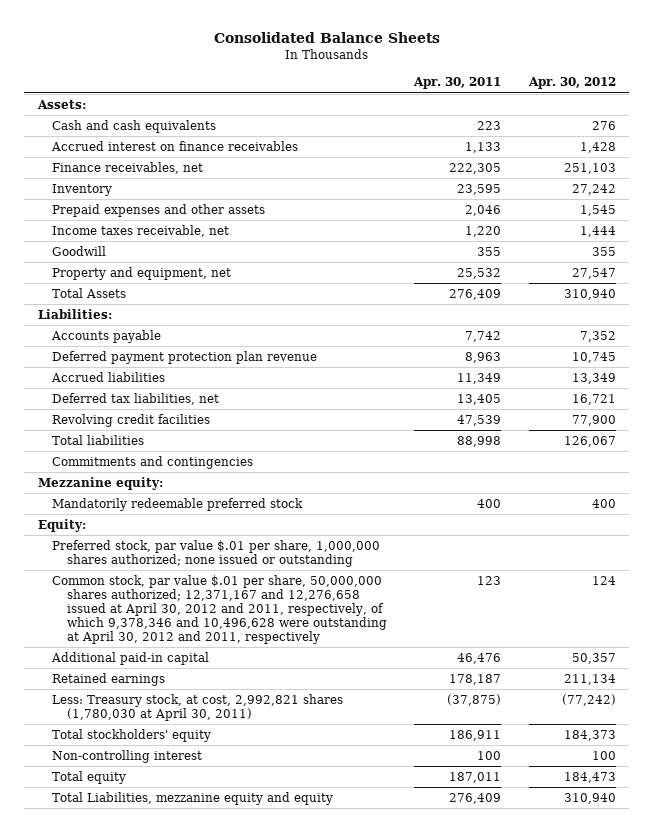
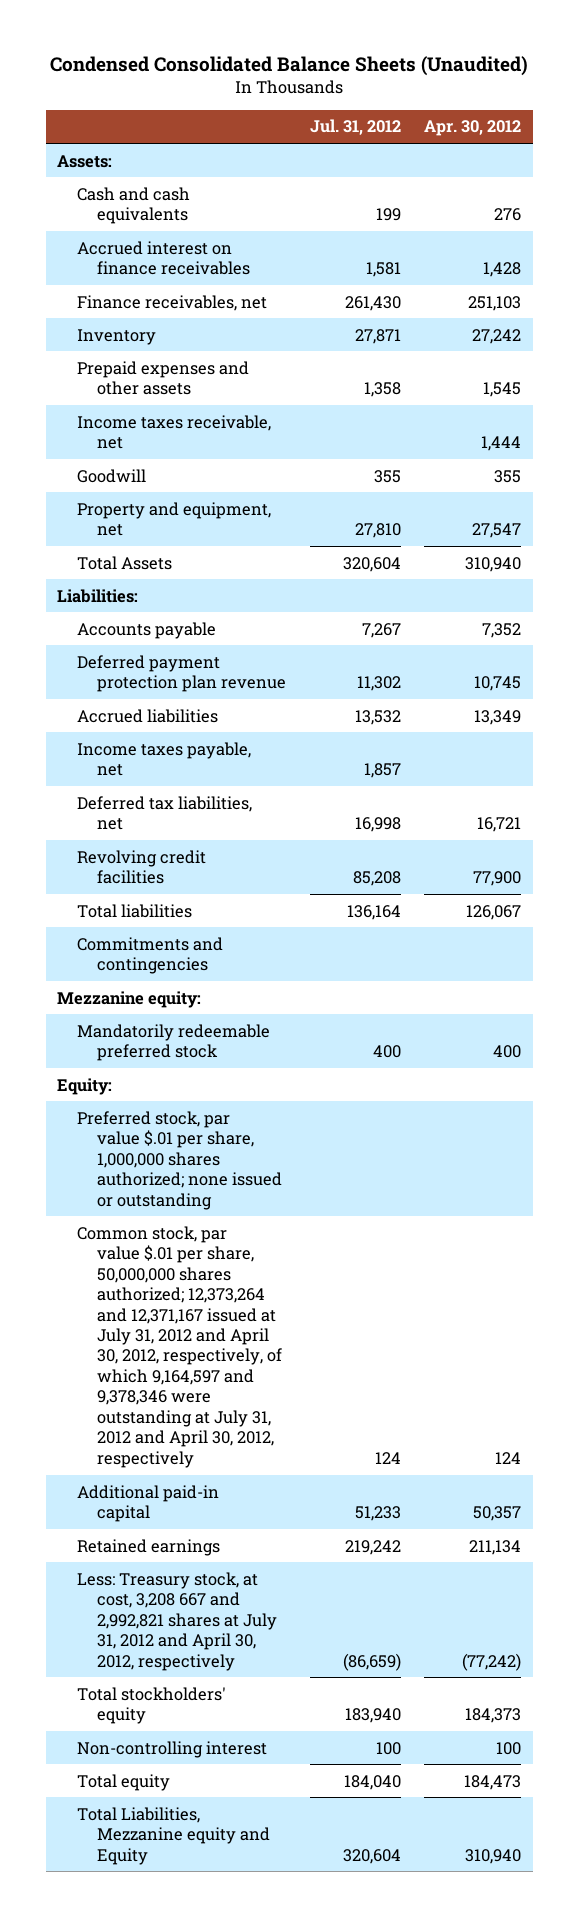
- Consolidated Balance Sheets
+ Condensed Consolidated Balance Sheets (Unaudited)
- | Apr. 30, 2011 | Apr. 30, 2012
+ | Jul. 31, 2012 | Apr. 30, 2012
+ Income taxes payable, net | 1,857 |
- Common stock, par value $.01 per share, 50,000,000 shares authorized; 12,371,167 and 12,276,658 issued at April 30, 2012 and 2011, respectively, of which 9,378,346 and 10,496,628 were outstanding at April 30, 2012 and 2011, respectively | 123 | 124
+ Common stock, par value $.01 per share, 50,000,000 shares authorized; 12,373,264 and 12,371,167 issued at July 31, 2012 and April 30, 2012, respectively, of which 9,164,597 and 9,378,346 were outstanding at July 31, 2012 and April 30, 2012, respectively | 124 | 124
- Less: Treasury stock, at cost, 2,992,821 shares (1,780,030 at April 30, 2011) | (37,875) | (77,242)
+ Less: Treasury stock, at cost, 3,208 667 and 2,992,821 shares at July 31, 2012 and April 30, 2012, respectively | (86,659) | (77,242)
- Total Liabilities, mezzanine equity and equity | 276,409 | 310,940
+ Total Liabilities, Mezzanine equity and Equity | 320,604 | 310,940

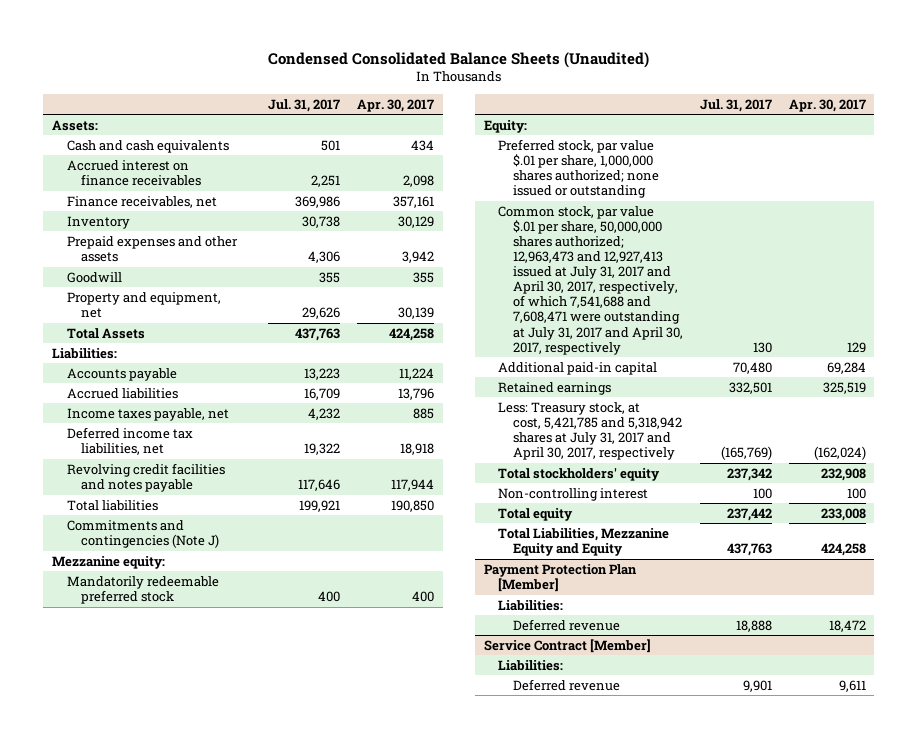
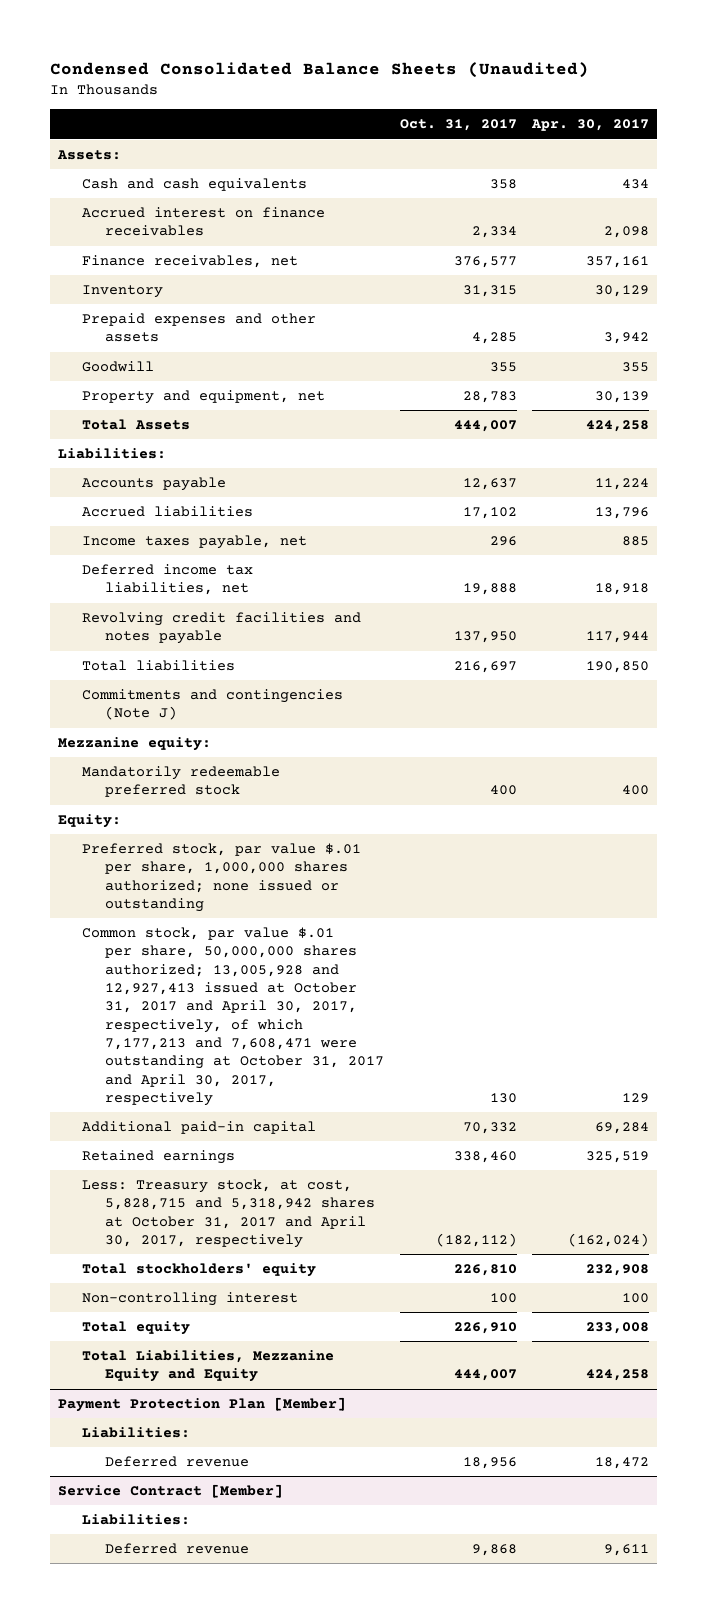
- | Jul. 31, 2017 | Apr. 30, 2017
+ | Oct. 31, 2017 | Apr. 30, 2017
- Common stock, par value $.01 per share, 50,000,000 shares authorized; 12,963,473 and 12,927,413 issued at July 31, 2017 and April 30, 2017, respectively, of which 7,541,688 and 7,608,471 were outstanding at July 31, 2017 and April 30, 2017, respectively | 130 | 129
+ Common stock, par value $.01 per share, 50,000,000 shares authorized; 13,005,928 and 12,927,413 issued at October 31, 2017 and April 30, 2017, respectively, of which 7,177,213 and 7,608,471 were outstanding at October 31, 2017 and April 30, 2017, respectively | 130 | 129
- Less: Treasury stock, at cost, 5,421,785 and 5,318,942 shares at July 31, 2017 and April 30, 2017, respectively | (165,769) | (162,024)
+ Less: Treasury stock, at cost, 5,828,715 and 5,318,942 shares at October 31, 2017 and April 30, 2017, respectively | (182,112) | (162,024)

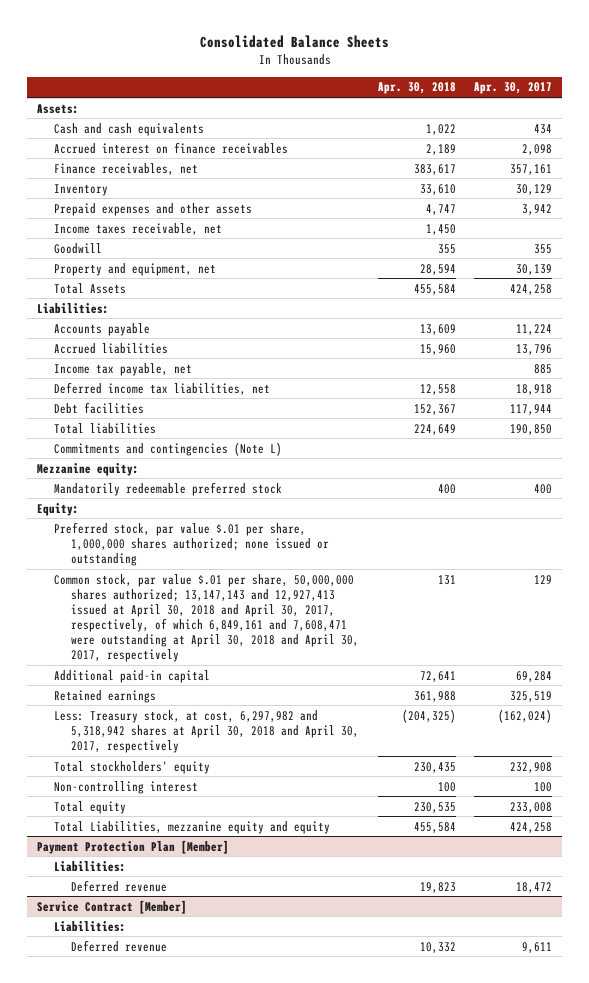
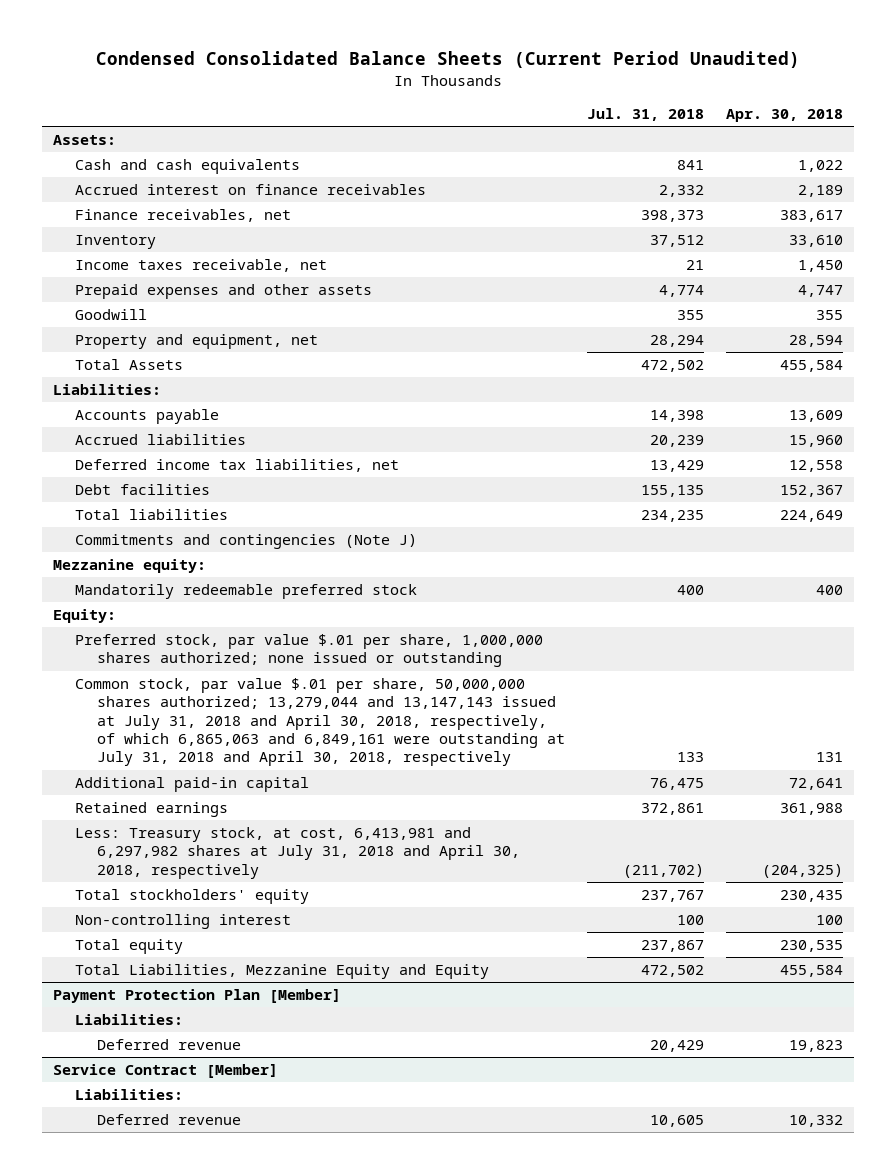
- Consolidated Balance Sheets
+ Condensed Consolidated Balance Sheets (Current Period Unaudited)
- | Apr. 30, 2018 | Apr. 30, 2017
+ | Jul. 31, 2018 | Apr. 30, 2018
moved down: Prepaid expenses and other assets | 4,774 | 4,747
- Income tax payable, net | | 885
- Commitments and contingencies (Note L)
+ Commitments and contingencies (Note J)
- Common stock, par value $.01 per share, 50,000,000 shares authorized; 13,147,143 and 12,927,413 issued at April 30, 2018 and April 30, 2017, respectively, of which 6,849,161 and 7,608,471 were outstanding at April 30, 2018 and April 30, 2017, respectively | 131 | 129
+ Common stock, par value $.01 per share, 50,000,000 shares authorized; 13,279,044 and 13,147,143 issued at July 31, 2018 and April 30, 2018, respectively, of which 6,865,063 and 6,849,161 were outstanding at July 31, 2018 and April 30, 2018, respectively | 133 | 131
- Less: Treasury stock, at cost, 6,297,982 and 5,318,942 shares at April 30, 2018 and April 30, 2017, respectively | (204,325) | (162,024)
+ Less: Treasury stock, at cost, 6,413,981 and 6,297,982 shares at July 31, 2018 and April 30, 2018, respectively | (211,702) | (204,325)
- Total Liabilities, mezzanine equity and equity | 455,584 | 424,258
+ Total Liabilities, Mezzanine Equity and Equity | 472,502 | 455,584

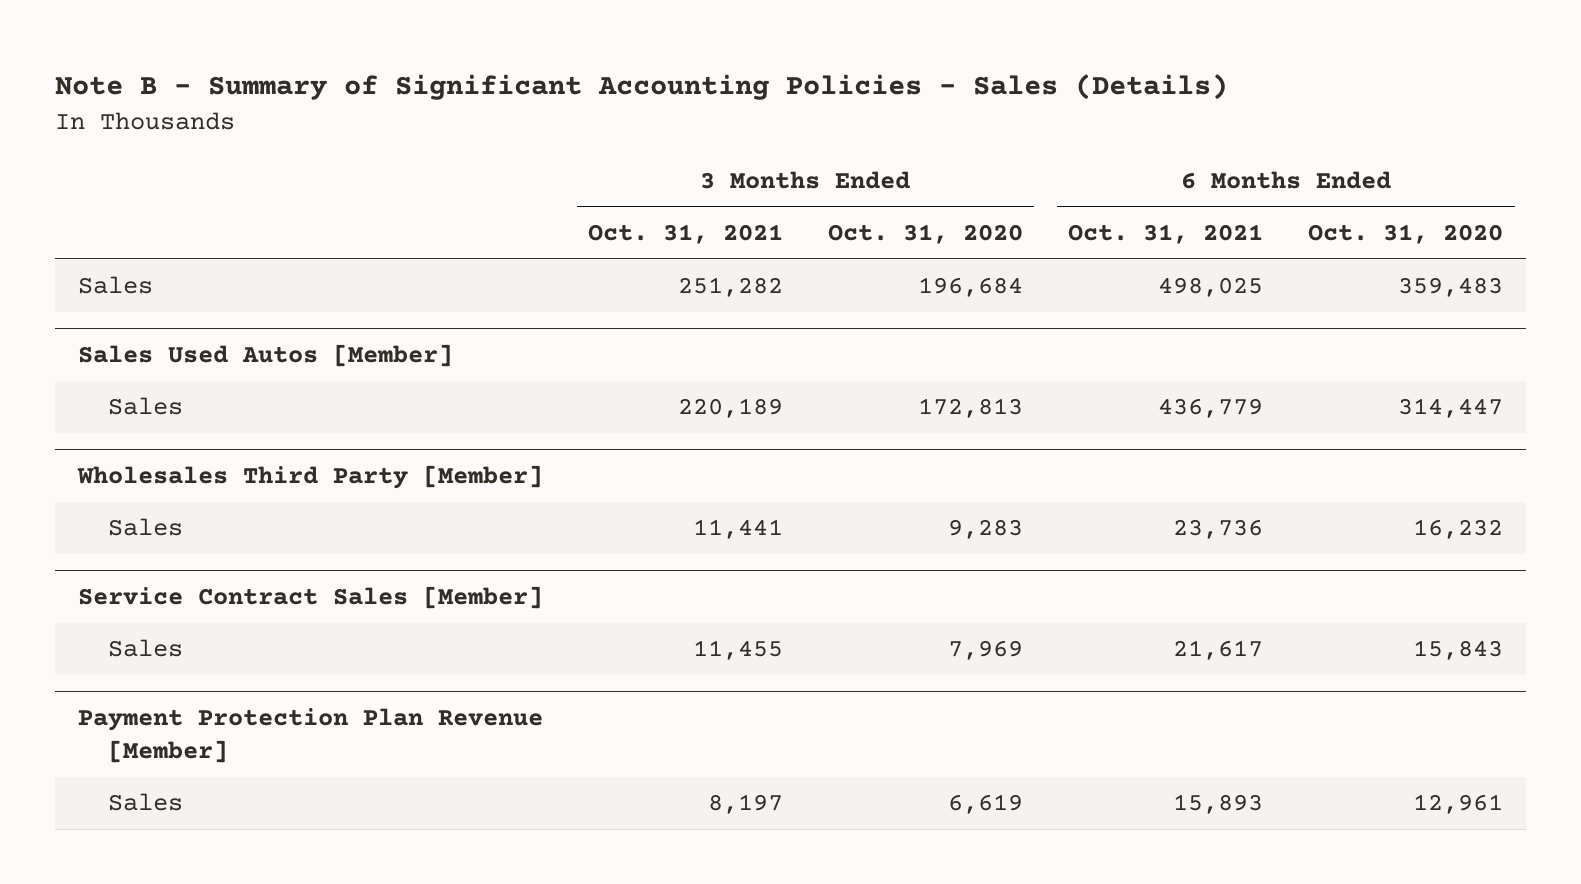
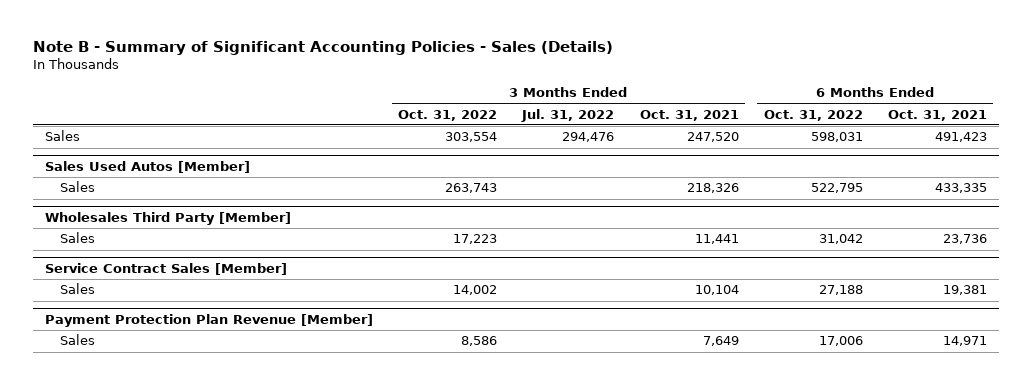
- | 3 Months Ended Oct. 31, 2021 | 3 Months Ended Oct. 31, 2020 | 6 Months Ended Oct. 31, 2021 | 6 Months Ended Oct. 31, 2020
+ | 3 Months Ended Oct. 31, 2022 | 3 Months Ended Jul. 31, 2022 | 3 Months Ended Oct. 31, 2021 | 6 Months Ended Oct. 31, 2022 | 6 Months Ended Oct. 31, 2021
- Sales | 251,282 | 196,684 | 498,025 | 359,483
+ Sales | 303,554 | 294,476 | 247,520 | 598,031 | 491,423
@ Sales Used Autos [Member]
- Sales | 220,189 | 172,813 | 436,779 | 314,447
+ Sales | 263,743 | | 218,326 | 522,795 | 433,335
@ Service Contract Sales [Member]
- Sales | 11,455 | 7,969 | 21,617 | 15,843
+ Sales | 14,002 | | 10,104 | 27,188 | 19,381
@ Payment Protection Plan Revenue [Member]
- Sales | 8,197 | 6,619 | 15,893 | 12,961
+ Sales | 8,586 | | 7,649 | 17,006 | 14,971

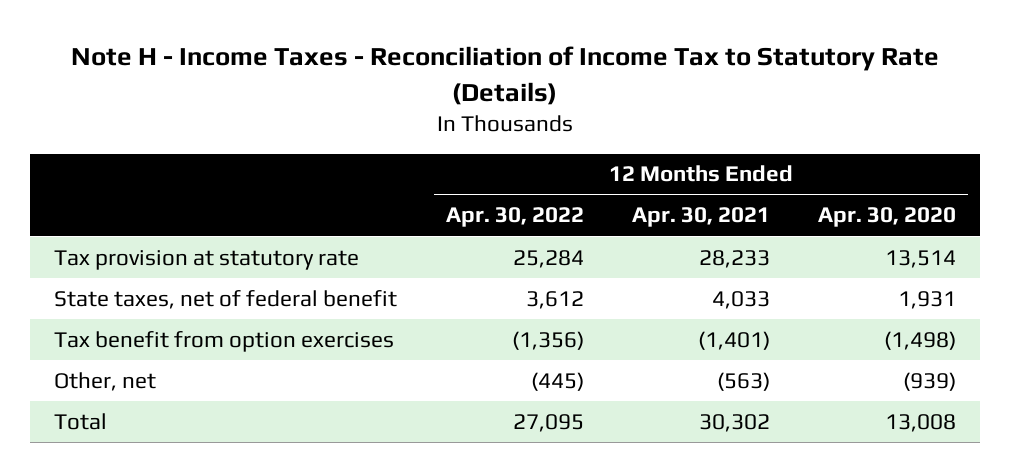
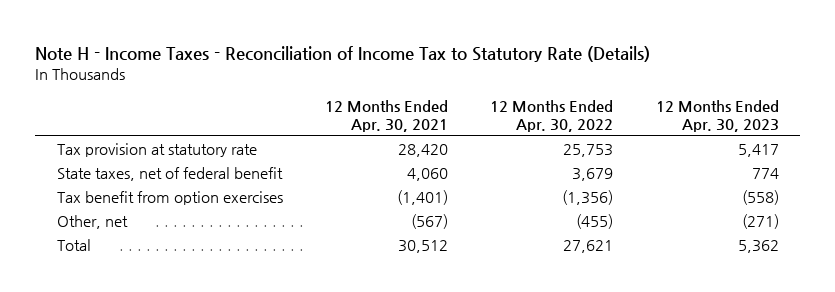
- | 12 Months Ended Apr. 30, 2022 | 12 Months Ended Apr. 30, 2021 | 12 Months Ended Apr. 30, 2020
+ | 12 Months Ended Apr. 30, 2021 | 12 Months Ended Apr. 30, 2022 | 12 Months Ended Apr. 30, 2023
- Tax provision at statutory rate | 25,284 | 28,233 | 13,514
- State taxes, net of federal benefit | 3,612 | 4,033 | 1,931
+ Tax provision at statutory rate | 28,420 | 25,753 | 5,417
+ State taxes, net of federal benefit | 4,060 | 3,679 | 774
- Other, net | (445) | (563) | (939)
- Total | 27,095 | 30,302 | 13,008
+ Other, net | (567) | (455) | (271)
+ Total | 30,512 | 27,621 | 5,362

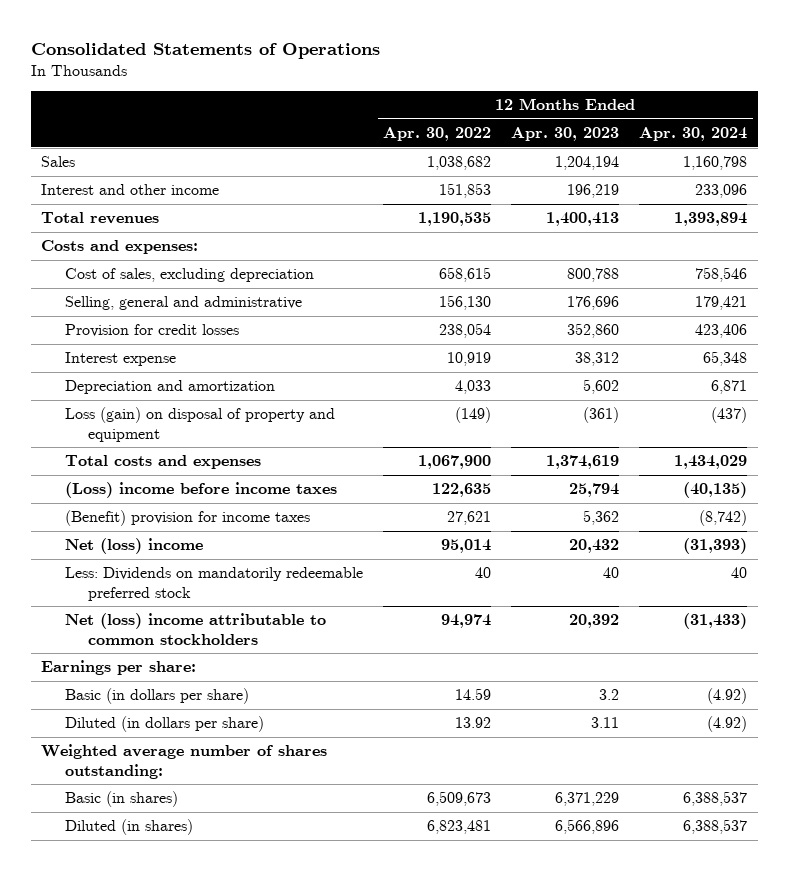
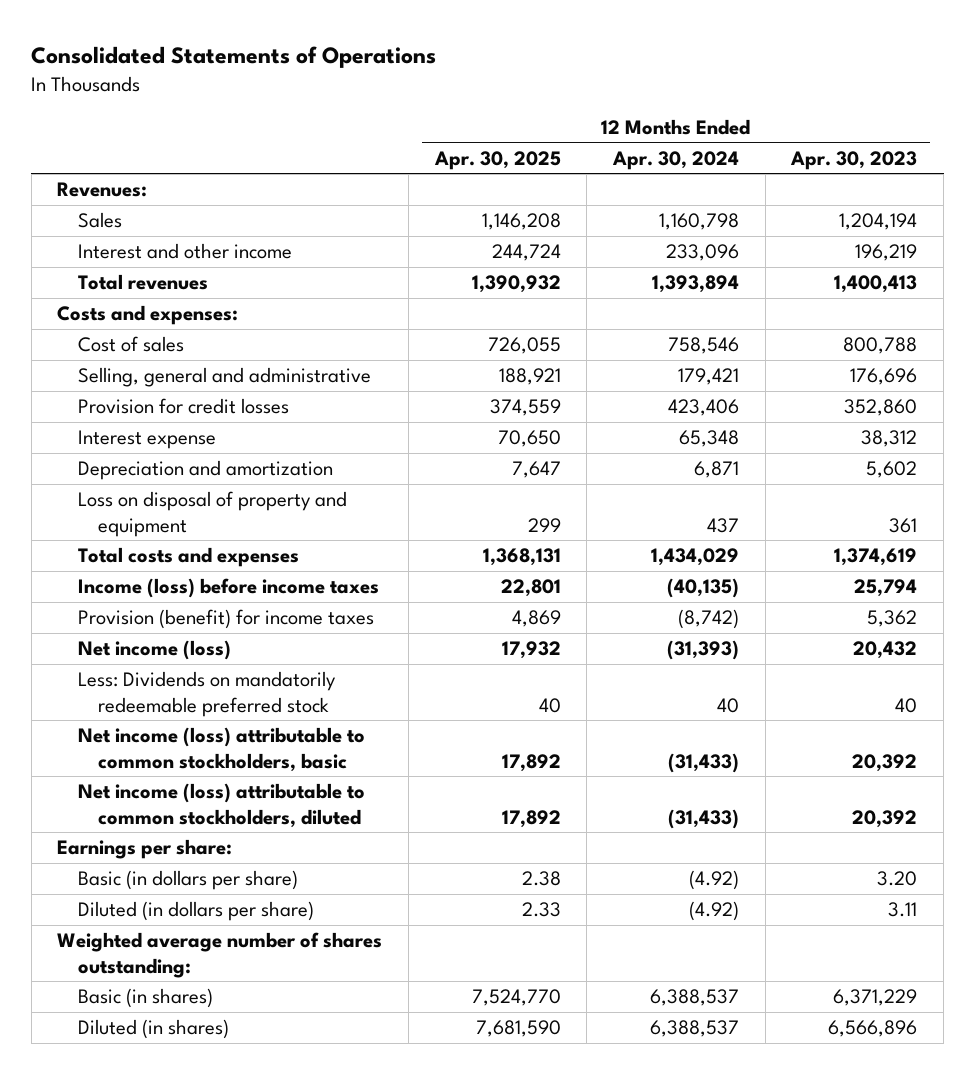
- | 12 Months Ended Apr. 30, 2022 | 12 Months Ended Apr. 30, 2023 | 12 Months Ended Apr. 30, 2024
+ | 12 Months Ended Apr. 30, 2025 | 12 Months Ended Apr. 30, 2024 | 12 Months Ended Apr. 30, 2023
+ Revenues:
- Cost of sales, excluding depreciation | 658,615 | 800,788 | 758,546
+ Cost of sales | 726,055 | 758,546 | 800,788
- Loss (gain) on disposal of property and equipment | (149) | (361) | (437)
+ Loss on disposal of property and equipment | 299 | 437 | 361
- (Loss) income before income taxes | 122,635 | 25,794 | (40,135)
- (Benefit) provision for income taxes | 27,621 | 5,362 | (8,742)
- Net (loss) income | 95,014 | 20,432 | (31,393)
+ Income (loss) before income taxes | 22,801 | (40,135) | 25,794
+ Provision (benefit) for income taxes | 4,869 | (8,742) | 5,362
+ Net income (loss) | 17,932 | (31,393) | 20,432
- Net (loss) income attributable to common stockholders | 94,974 | 20,392 | (31,433)
+ Net income (loss) attributable to common stockholders, basic | 17,892 | (31,433) | 20,392
+ Net income (loss) attributable to common stockholders, diluted | 17,892 | (31,433) | 20,392
- Basic (in dollars per share) | 14.59 | 3.2 | (4.92)
+ Basic (in dollars per share) | 2.38 | (4.92) | 3.20

